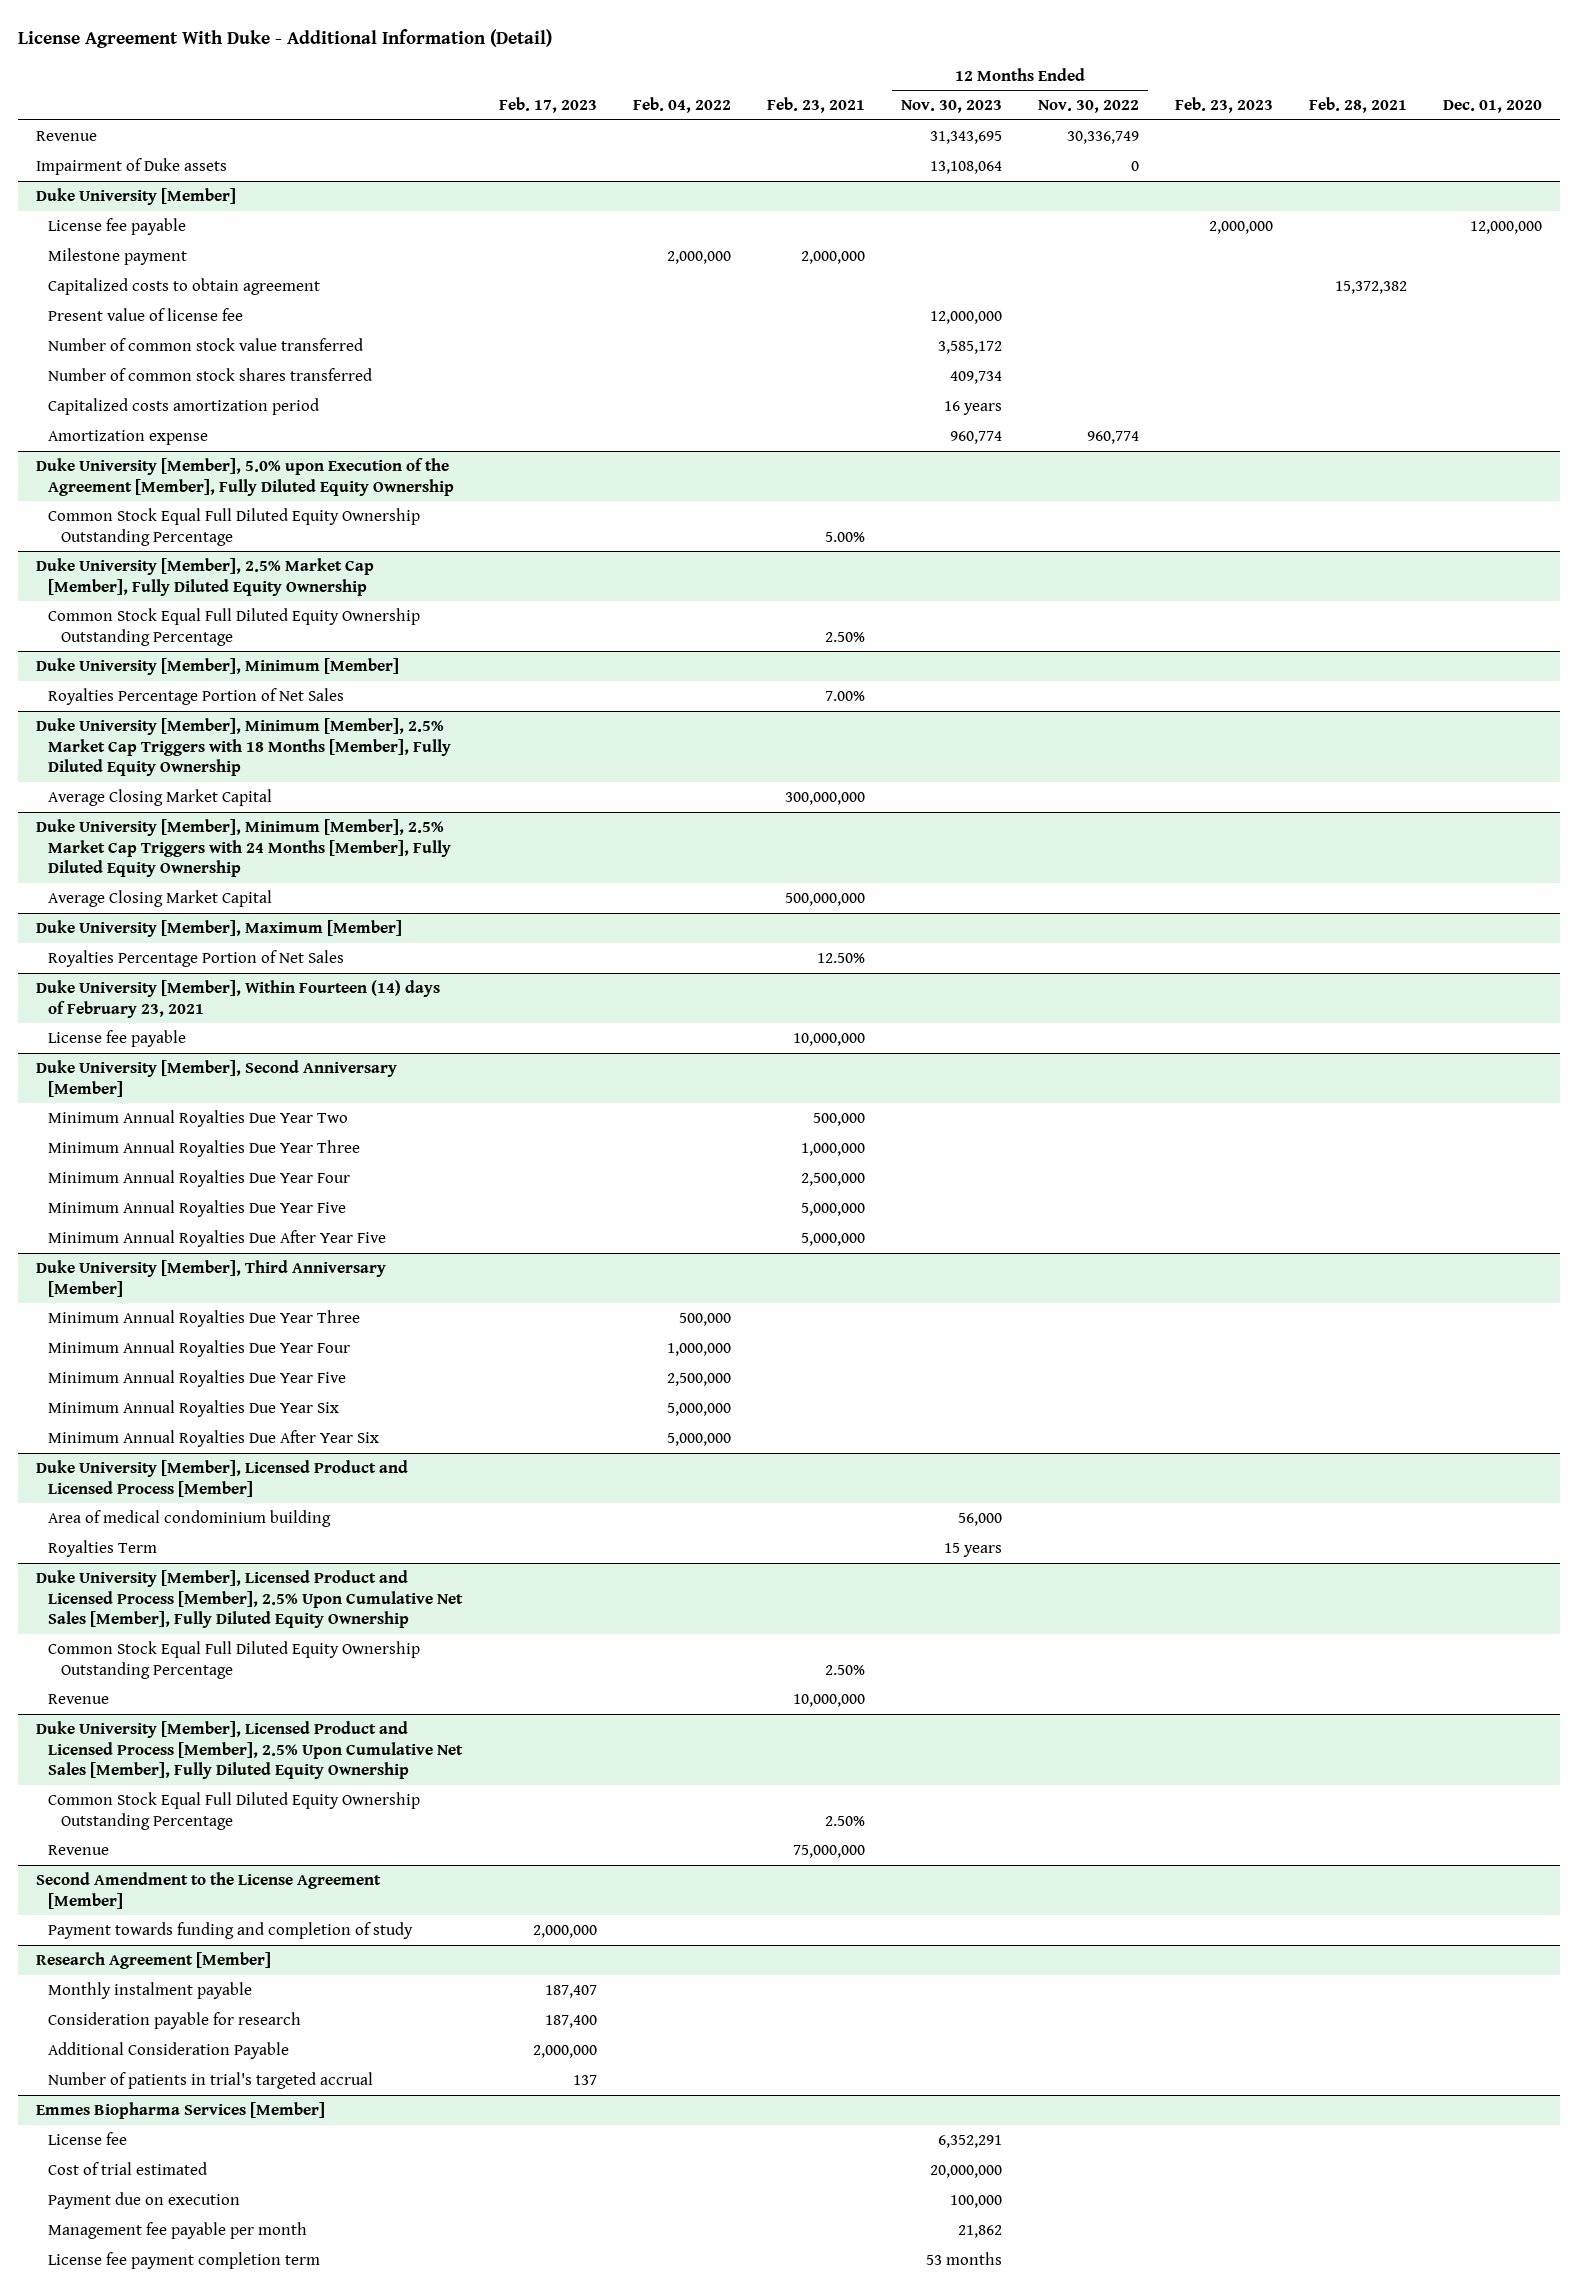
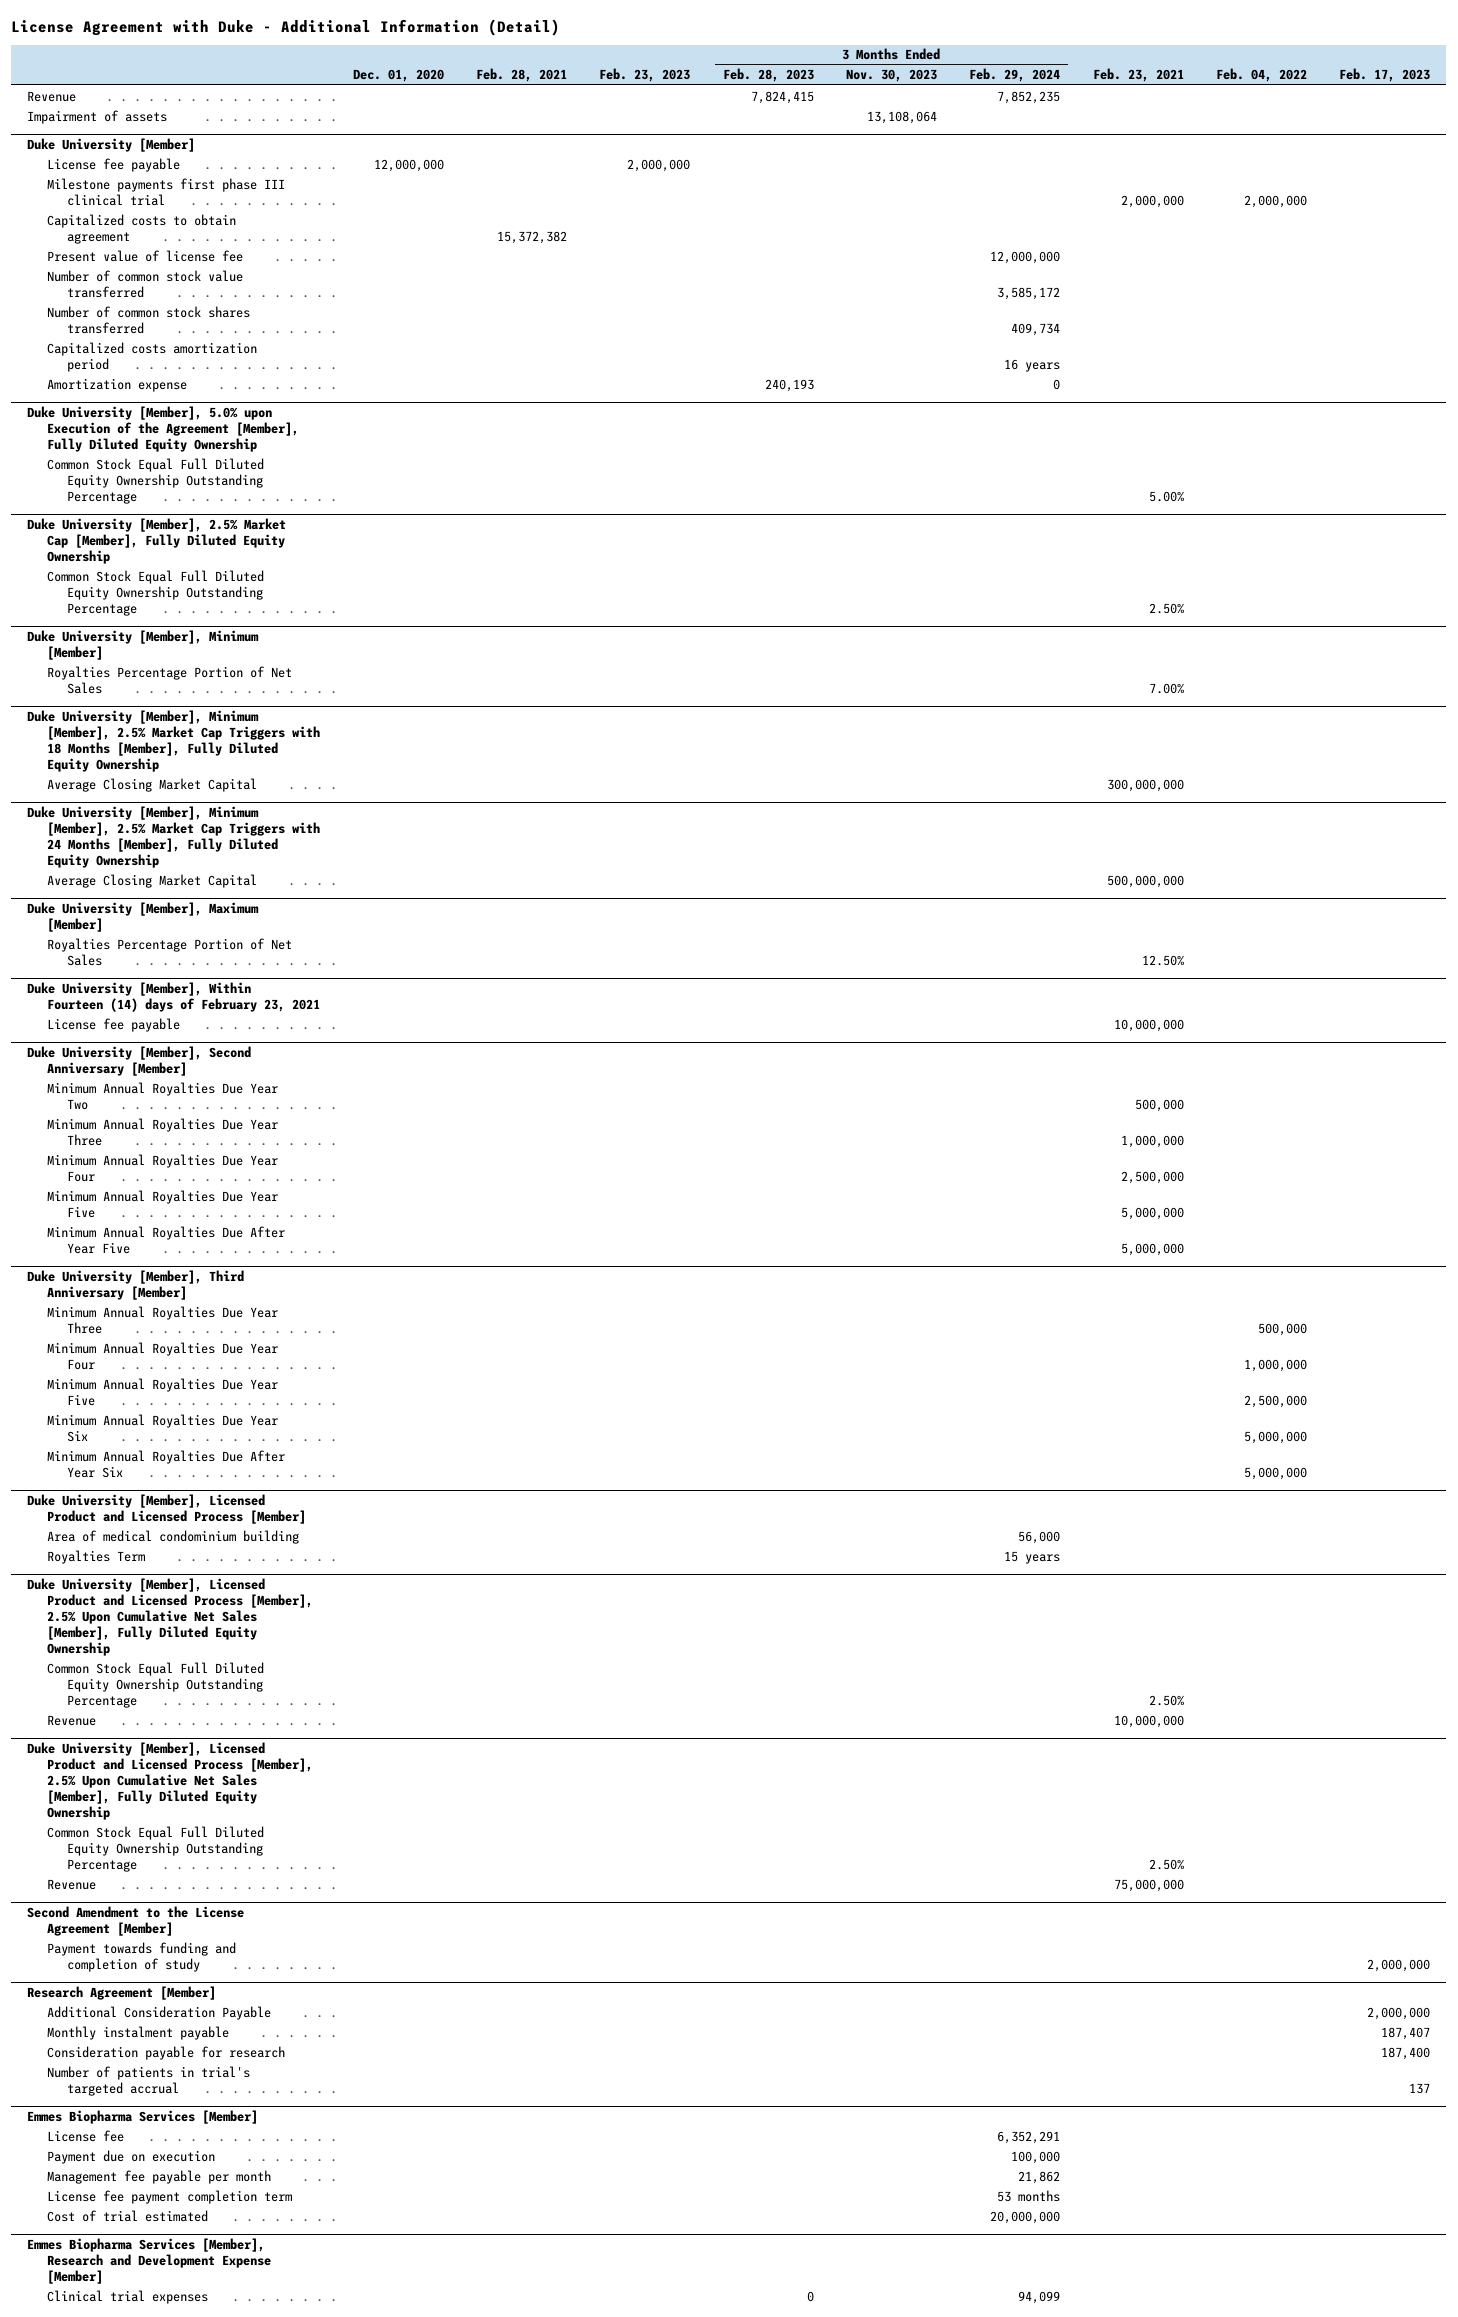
- License Agreement With Duke - Additional Information (Detail)
+ License Agreement with Duke - Additional Information (Detail)
- | Feb. 17, 2023 | Feb. 04, 2022 | Feb. 23, 2021 | 12 Months Ended Nov. 30, 2023 | 12 Months Ended Nov. 30, 2022 | Feb. 23, 2023 | Feb. 28, 2021 | Dec. 01, 2020
+ | Dec. 01, 2020 | Feb. 28, 2021 | Feb. 23, 2023 | 3 Months Ended Feb. 28, 2023 | 3 Months Ended Nov. 30, 2023 | 3 Months Ended Feb. 29, 2024 | Feb. 23, 2021 | Feb. 04, 2022 | Feb. 17, 2023
- Impairment of Duke assets | | | | 13,108,064 | 0 | | |
+ Impairment of assets | | | | | 13,108,064 | | | |
@ Duke University [Member]
- Milestone payment | | 2,000,000 | 2,000,000 | | | | |
+ Milestone payments first phase III clinical trial | | | | | | | 2,000,000 | 2,000,000 |
@ Research Agreement [Member]
moved up: Additional Consideration Payable | | | | | | | | | 2,000,000
@ Emmes Biopharma Services [Member]
moved down: Cost of trial estimated | | | | | | 20,000,000 | | |
+ Emmes Biopharma Services [Member], Research and Development Expense [Member]
+ Clinical trial expenses | | | | 0 | | 94,099 | | |

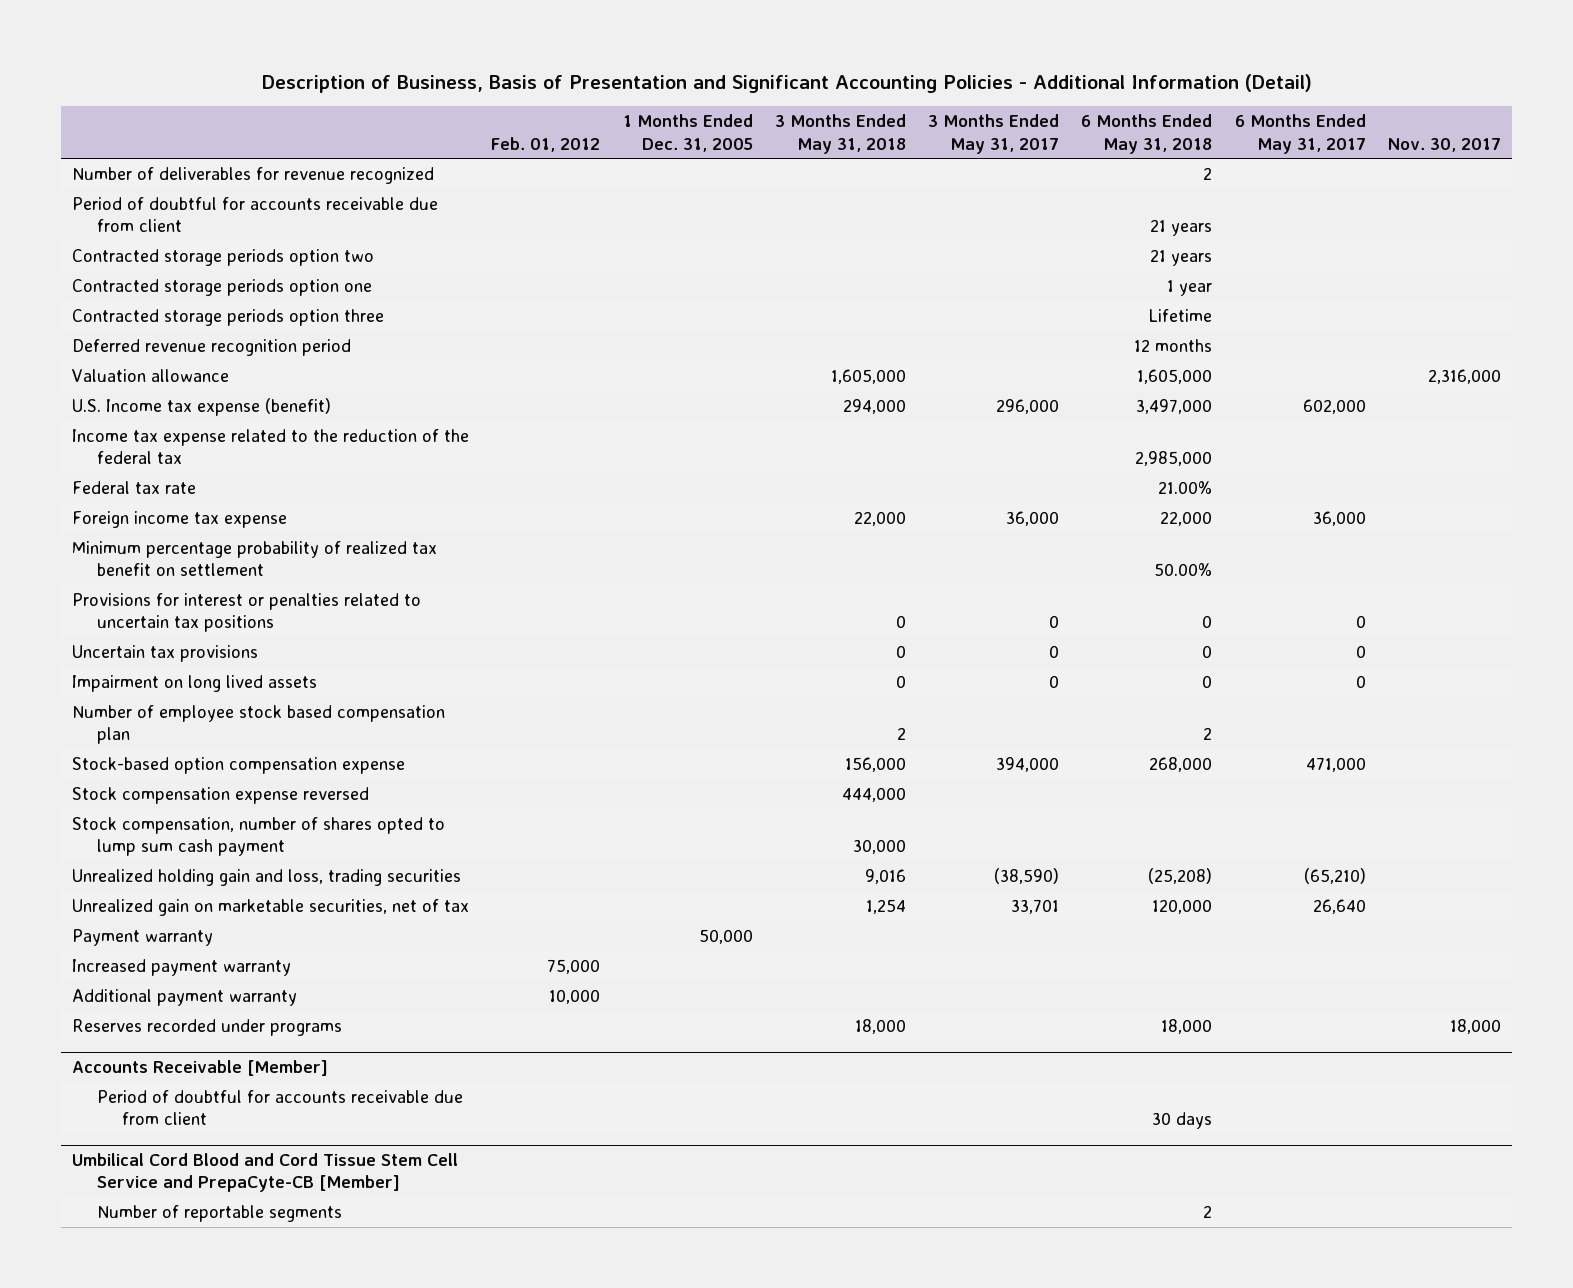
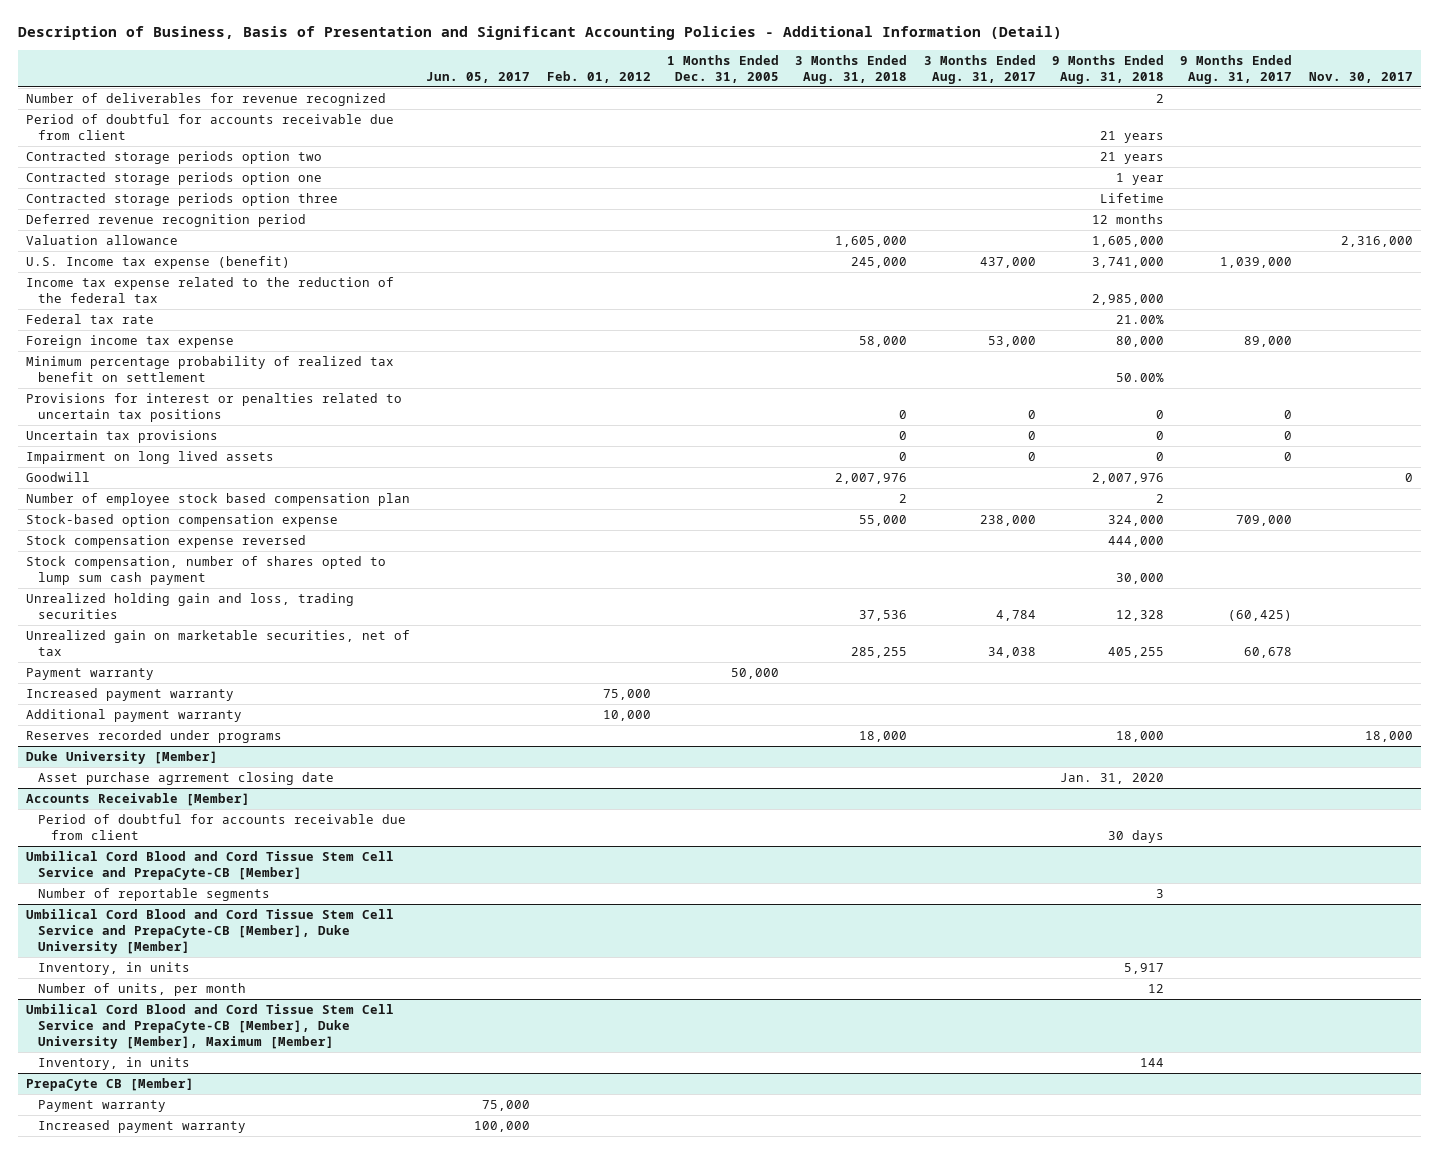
- | Feb. 01, 2012 | 1 Months Ended Dec. 31, 2005 | 3 Months Ended May 31, 2018 | 3 Months Ended May 31, 2017 | 6 Months Ended May 31, 2018 | 6 Months Ended May 31, 2017 | Nov. 30, 2017
+ | Jun. 05, 2017 | Feb. 01, 2012 | 1 Months Ended Dec. 31, 2005 | 3 Months Ended Aug. 31, 2018 | 3 Months Ended Aug. 31, 2017 | 9 Months Ended Aug. 31, 2018 | 9 Months Ended Aug. 31, 2017 | Nov. 30, 2017
+ Goodwill | | | | 2,007,976 | | 2,007,976 | | 0
+ Duke University [Member]
+ Asset purchase agrrement closing date | | | | | | Jan. 31, 2020 | |
+ Umbilical Cord Blood and Cord Tissue Stem Cell Service and PrepaCyte-CB [Member], Duke University [Member]
+ Inventory, in units | | | | | | 5,917 | |
+ Number of units, per month | | | | | | 12 | |
+ Umbilical Cord Blood and Cord Tissue Stem Cell Service and PrepaCyte-CB [Member], Duke University [Member], Maximum [Member]
+ Inventory, in units | | | | | | 144 | |
+ PrepaCyte CB [Member]
+ Payment warranty | 75,000 | | | | | | |
+ Increased payment warranty | 100,000 | | | | | | |

